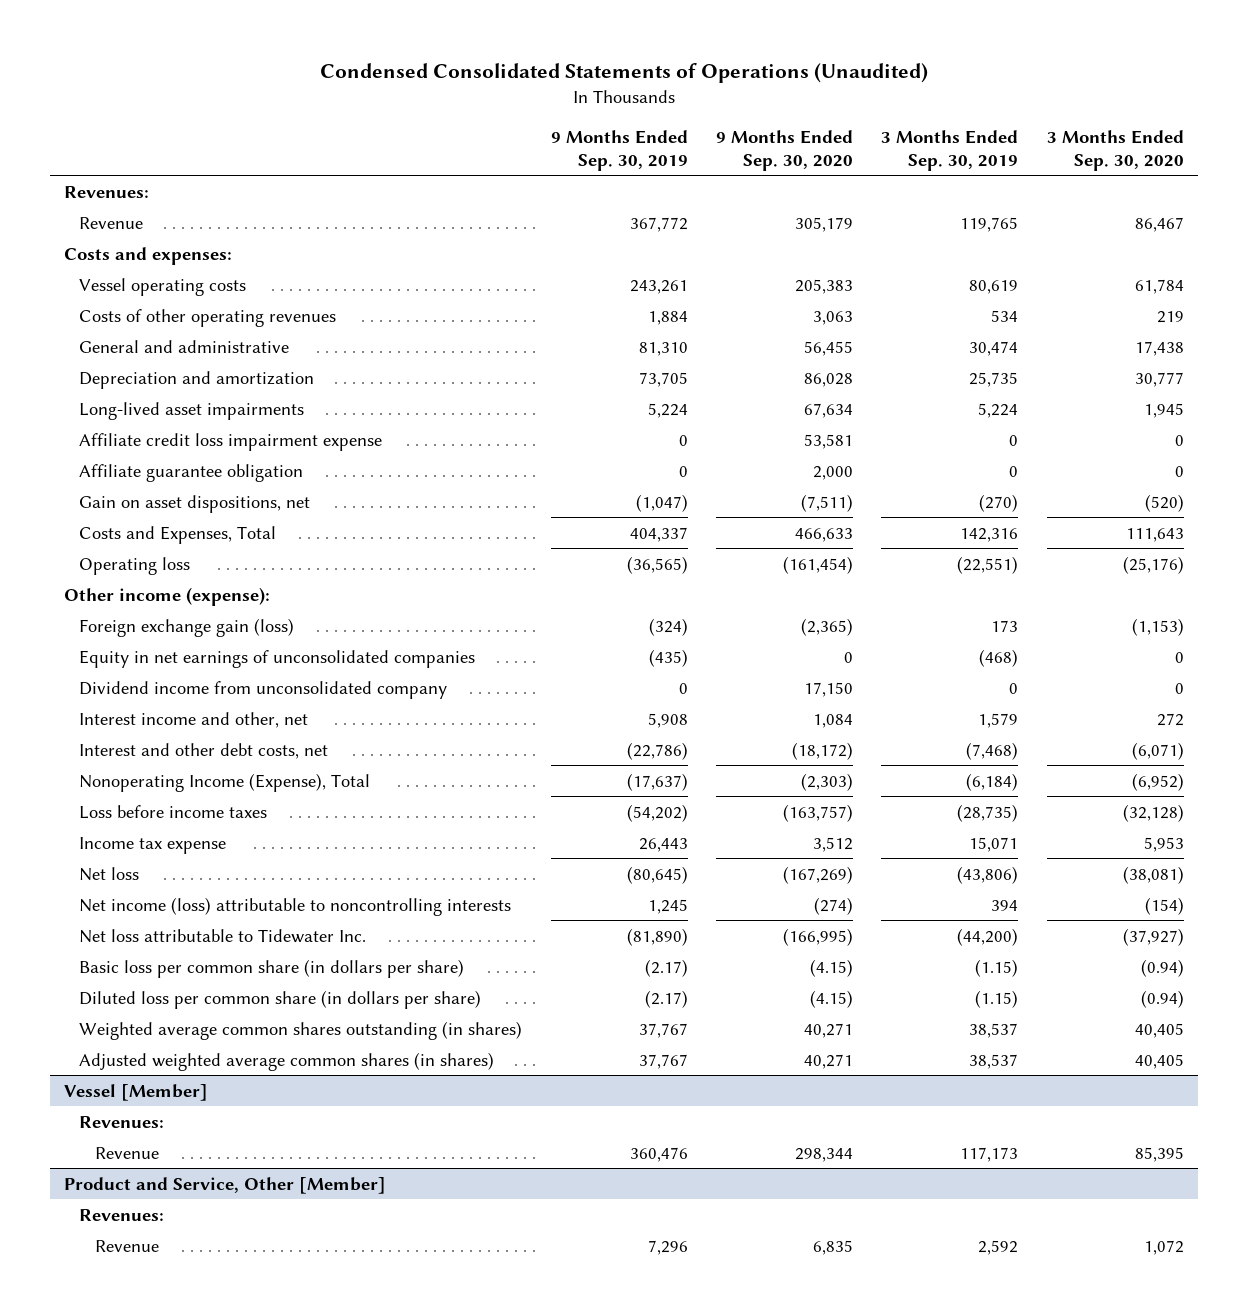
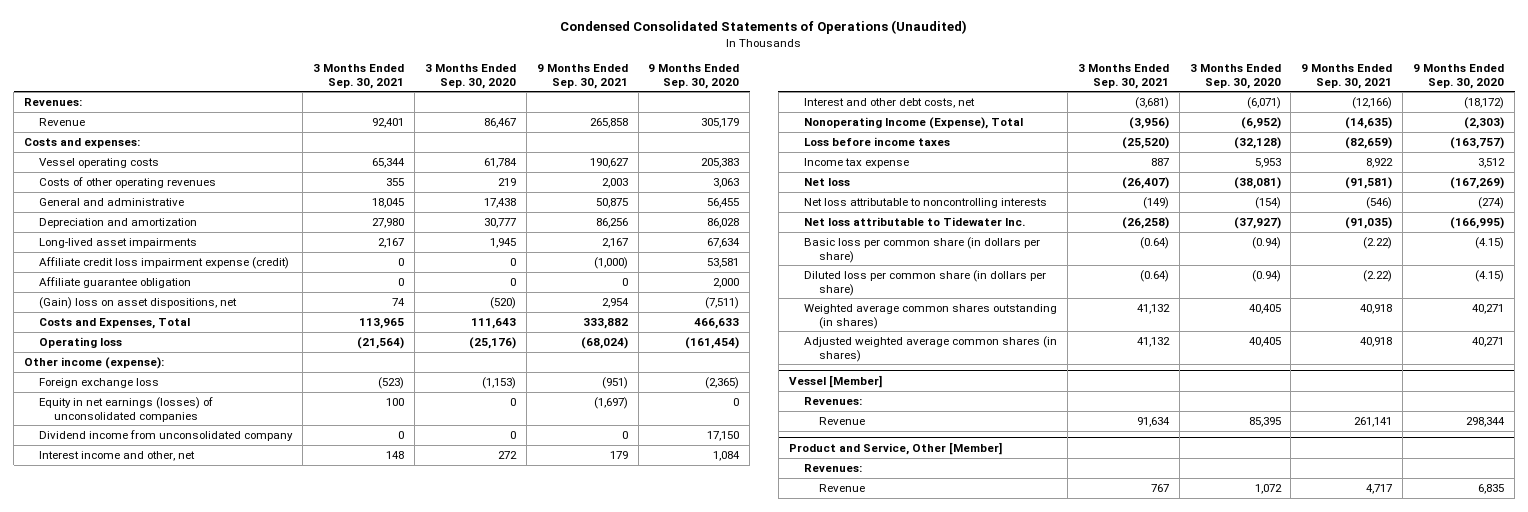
- | 9 Months Ended Sep. 30, 2019 | 9 Months Ended Sep. 30, 2020 | 3 Months Ended Sep. 30, 2019 | 3 Months Ended Sep. 30, 2020
+ | 3 Months Ended Sep. 30, 2021 | 3 Months Ended Sep. 30, 2020 | 9 Months Ended Sep. 30, 2021 | 9 Months Ended Sep. 30, 2020
- Affiliate credit loss impairment expense | 0 | 53,581 | 0 | 0
+ Affiliate credit loss impairment expense (credit) | 0 | 0 | (1,000) | 53,581
- Gain on asset dispositions, net | (1,047) | (7,511) | (270) | (520)
+ (Gain) loss on asset dispositions, net | 74 | (520) | 2,954 | (7,511)
- Foreign exchange gain (loss) | (324) | (2,365) | 173 | (1,153)
- Equity in net earnings of unconsolidated companies | (435) | 0 | (468) | 0
+ Foreign exchange loss | (523) | (1,153) | (951) | (2,365)
+ Equity in net earnings (losses) of unconsolidated companies | 100 | 0 | (1,697) | 0
- Net income (loss) attributable to noncontrolling interests | 1,245 | (274) | 394 | (154)
+ Net loss attributable to noncontrolling interests | (149) | (154) | (546) | (274)

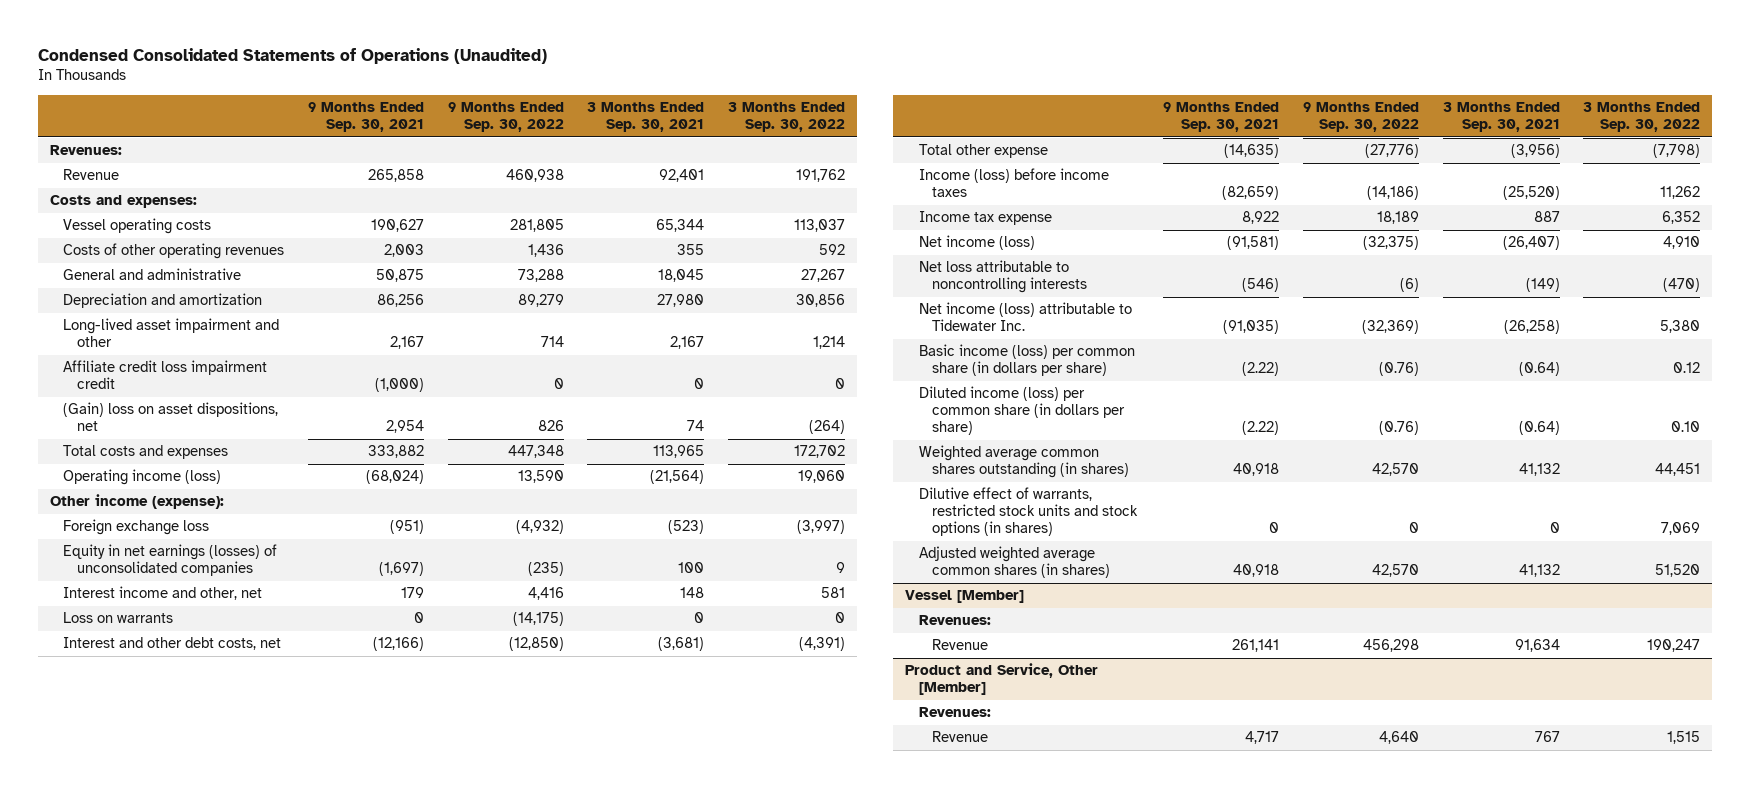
- | 3 Months Ended Sep. 30, 2021 | 3 Months Ended Sep. 30, 2020 | 9 Months Ended Sep. 30, 2021 | 9 Months Ended Sep. 30, 2020
+ | 9 Months Ended Sep. 30, 2021 | 9 Months Ended Sep. 30, 2022 | 3 Months Ended Sep. 30, 2021 | 3 Months Ended Sep. 30, 2022
- Long-lived asset impairments | 2,167 | 1,945 | 2,167 | 67,634
- Affiliate credit loss impairment expense (credit) | 0 | 0 | (1,000) | 53,581
- Affiliate guarantee obligation | 0 | 0 | 0 | 2,000
+ Long-lived asset impairment and other | 2,167 | 714 | 2,167 | 1,214
+ Affiliate credit loss impairment credit | (1,000) | 0 | 0 | 0
- Costs and Expenses, Total | 113,965 | 111,643 | 333,882 | 466,633
- Operating loss | (21,564) | (25,176) | (68,024) | (161,454)
+ Total costs and expenses | 333,882 | 447,348 | 113,965 | 172,702
+ Operating income (loss) | (68,024) | 13,590 | (21,564) | 19,060
- Dividend income from unconsolidated company | 0 | 0 | 0 | 17,150
+ Loss on warrants | 0 | (14,175) | 0 | 0
- Nonoperating Income (Expense), Total | (3,956) | (6,952) | (14,635) | (2,303)
- Loss before income taxes | (25,520) | (32,128) | (82,659) | (163,757)
+ Total other expense | (14,635) | (27,776) | (3,956) | (7,798)
+ Income (loss) before income taxes | (82,659) | (14,186) | (25,520) | 11,262
- Net loss | (26,407) | (38,081) | (91,581) | (167,269)
+ Net income (loss) | (91,581) | (32,375) | (26,407) | 4,910
- Net loss attributable to Tidewater Inc. | (26,258) | (37,927) | (91,035) | (166,995)
- Basic loss per common share (in dollars per share) | (0.64) | (0.94) | (2.22) | (4.15)
- Diluted loss per common share (in dollars per share) | (0.64) | (0.94) | (2.22) | (4.15)
+ Net income (loss) attributable to Tidewater Inc. | (91,035) | (32,369) | (26,258) | 5,380
+ Basic income (loss) per common share (in dollars per share) | (2.22) | (0.76) | (0.64) | 0.12
+ Diluted income (loss) per common share (in dollars per share) | (2.22) | (0.76) | (0.64) | 0.10
+ Dilutive effect of warrants, restricted stock units and stock options (in shares) | 0 | 0 | 0 | 7,069

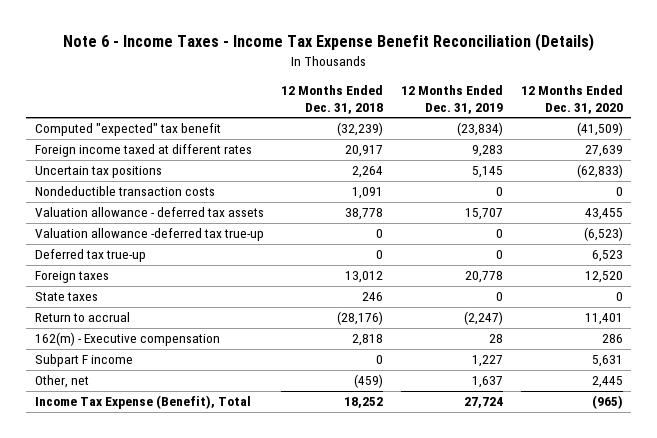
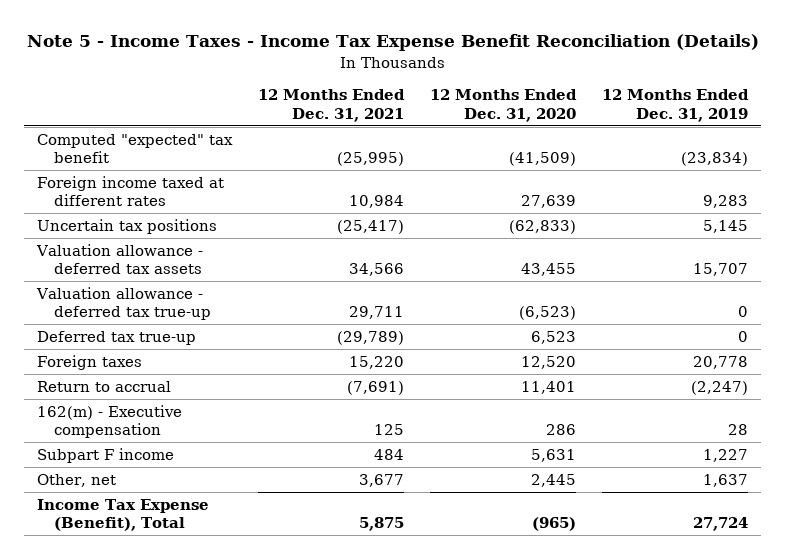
- Note 6 - Income Taxes - Income Tax Expense Benefit Reconciliation (Details)
+ Note 5 - Income Taxes - Income Tax Expense Benefit Reconciliation (Details)
- | 12 Months Ended Dec. 31, 2018 | 12 Months Ended Dec. 31, 2019 | 12 Months Ended Dec. 31, 2020
+ | 12 Months Ended Dec. 31, 2021 | 12 Months Ended Dec. 31, 2020 | 12 Months Ended Dec. 31, 2019
- Nondeductible transaction costs | 1,091 | 0 | 0
- Valuation allowance -deferred tax true-up | 0 | 0 | (6,523)
+ Valuation allowance - deferred tax true-up | 29,711 | (6,523) | 0
- State taxes | 246 | 0 | 0

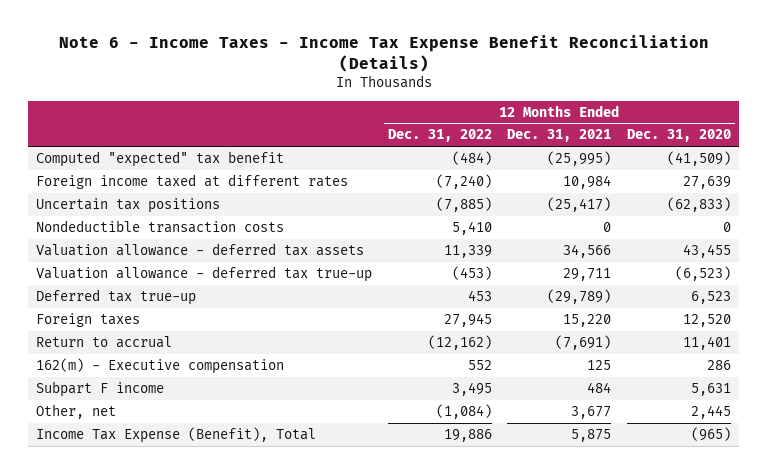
- Note 5 - Income Taxes - Income Tax Expense Benefit Reconciliation (Details)
+ Note 6 - Income Taxes - Income Tax Expense Benefit Reconciliation (Details)
- | 12 Months Ended Dec. 31, 2021 | 12 Months Ended Dec. 31, 2020 | 12 Months Ended Dec. 31, 2019
+ | 12 Months Ended Dec. 31, 2022 | 12 Months Ended Dec. 31, 2021 | 12 Months Ended Dec. 31, 2020
+ Nondeductible transaction costs | 5,410 | 0 | 0

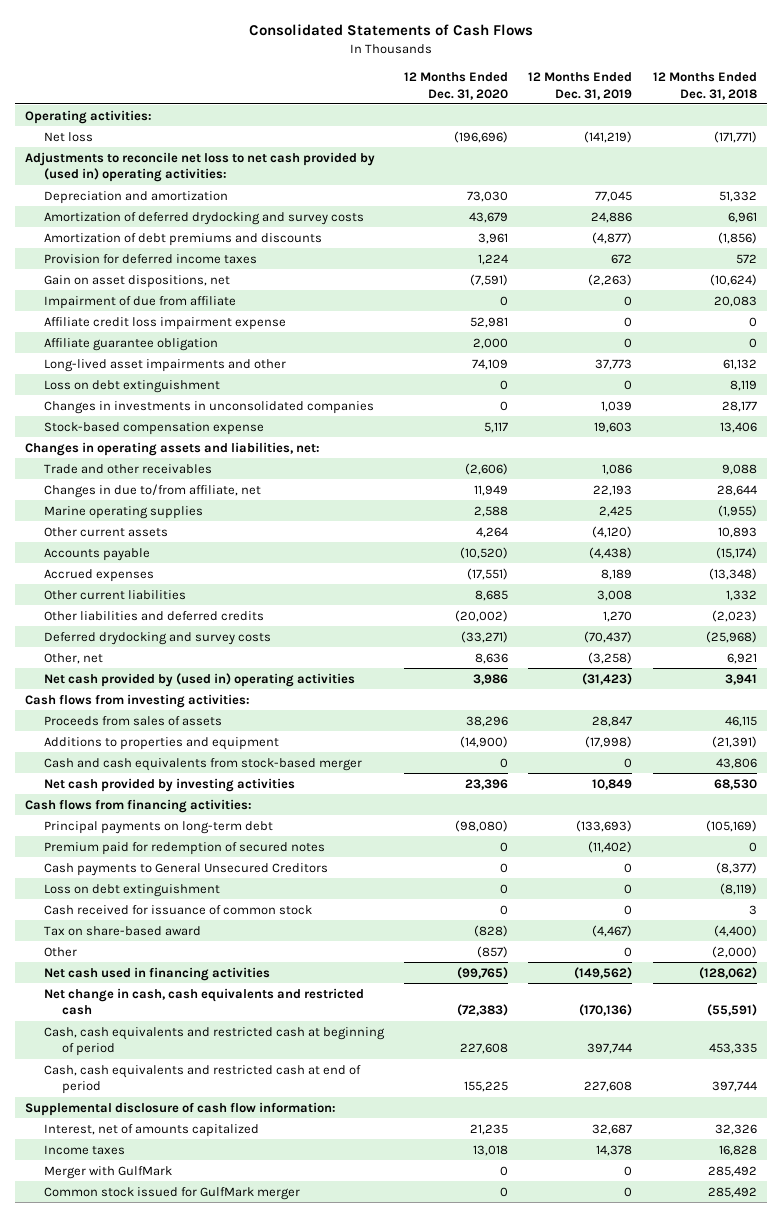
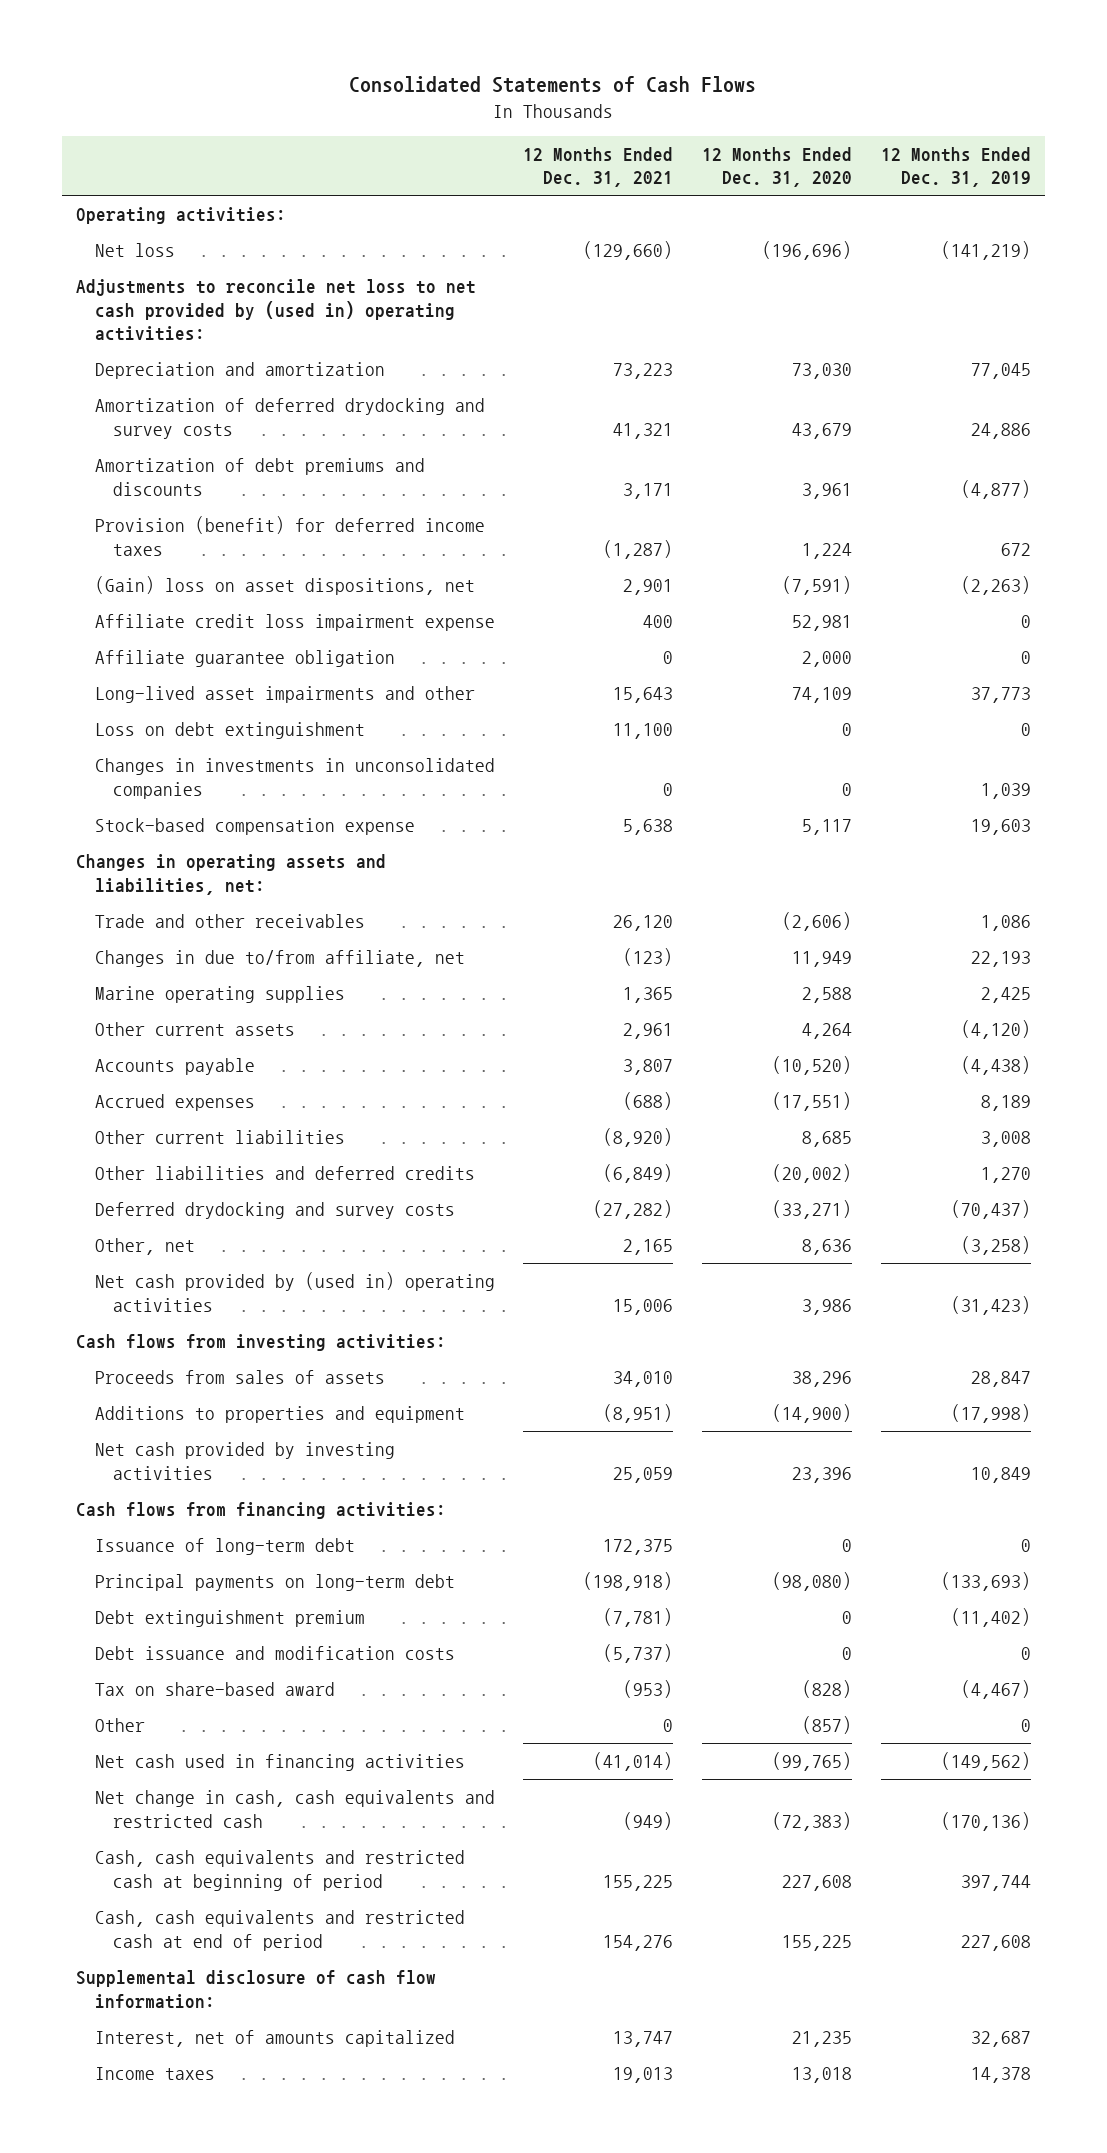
- | 12 Months Ended Dec. 31, 2020 | 12 Months Ended Dec. 31, 2019 | 12 Months Ended Dec. 31, 2018
+ | 12 Months Ended Dec. 31, 2021 | 12 Months Ended Dec. 31, 2020 | 12 Months Ended Dec. 31, 2019
- Provision for deferred income taxes | 1,224 | 672 | 572
- Gain on asset dispositions, net | (7,591) | (2,263) | (10,624)
- Impairment of due from affiliate | 0 | 0 | 20,083
+ Provision (benefit) for deferred income taxes | (1,287) | 1,224 | 672
+ (Gain) loss on asset dispositions, net | 2,901 | (7,591) | (2,263)
- Cash and cash equivalents from stock-based merger | 0 | 0 | 43,806
+ Issuance of long-term debt | 172,375 | 0 | 0
- Premium paid for redemption of secured notes | 0 | (11,402) | 0
- Cash payments to General Unsecured Creditors | 0 | 0 | (8,377)
- Loss on debt extinguishment | 0 | 0 | (8,119)
- Cash received for issuance of common stock | 0 | 0 | 3
+ Debt extinguishment premium | (7,781) | 0 | (11,402)
+ Debt issuance and modification costs | (5,737) | 0 | 0
- Merger with GulfMark | 0 | 0 | 285,492
- Common stock issued for GulfMark merger | 0 | 0 | 285,492

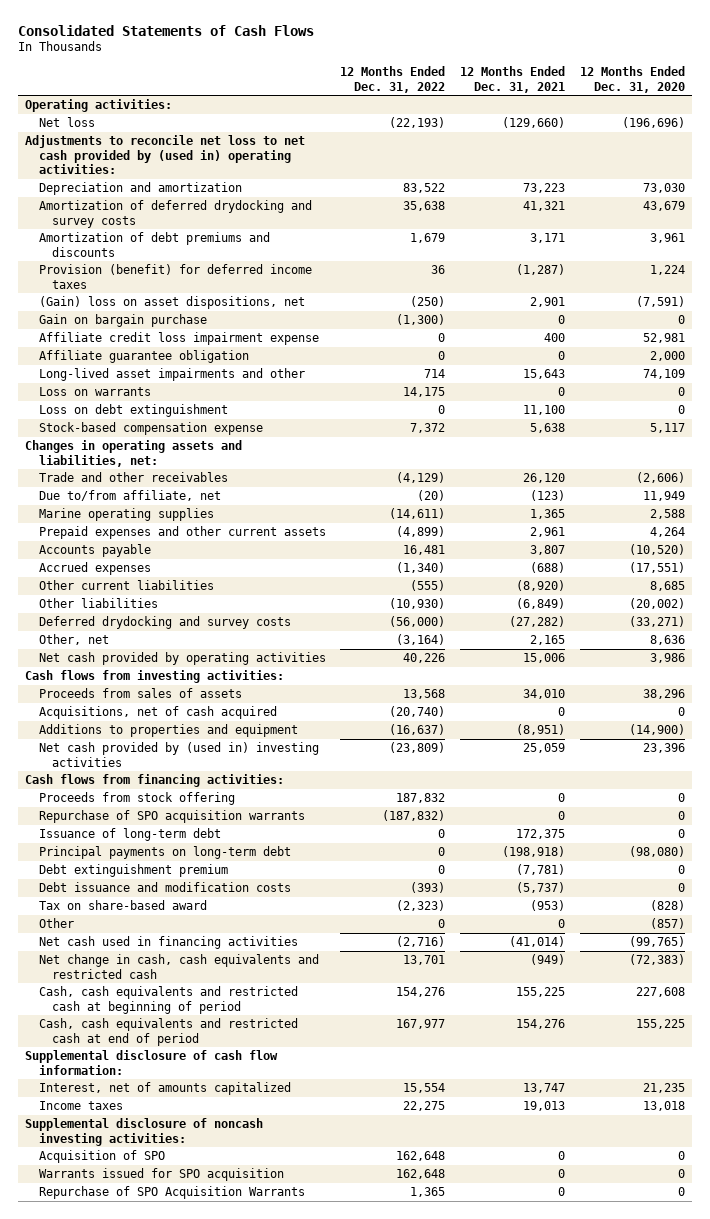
- | 12 Months Ended Dec. 31, 2021 | 12 Months Ended Dec. 31, 2020 | 12 Months Ended Dec. 31, 2019
+ | 12 Months Ended Dec. 31, 2022 | 12 Months Ended Dec. 31, 2021 | 12 Months Ended Dec. 31, 2020
+ Gain on bargain purchase | (1,300) | 0 | 0
+ Loss on warrants | 14,175 | 0 | 0
- Changes in investments in unconsolidated companies | 0 | 0 | 1,039
- Changes in due to/from affiliate, net | (123) | 11,949 | 22,193
+ Due to/from affiliate, net | (20) | (123) | 11,949
- Other current assets | 2,961 | 4,264 | (4,120)
+ Prepaid expenses and other current assets | (4,899) | 2,961 | 4,264
- Other liabilities and deferred credits | (6,849) | (20,002) | 1,270
+ Other liabilities | (10,930) | (6,849) | (20,002)
- Net cash provided by (used in) operating activities | 15,006 | 3,986 | (31,423)
+ Net cash provided by operating activities | 40,226 | 15,006 | 3,986
+ Acquisitions, net of cash acquired | (20,740) | 0 | 0
- Net cash provided by investing activities | 25,059 | 23,396 | 10,849
+ Net cash provided by (used in) investing activities | (23,809) | 25,059 | 23,396
+ Proceeds from stock offering | 187,832 | 0 | 0
+ Repurchase of SPO acquisition warrants | (187,832) | 0 | 0
+ Supplemental disclosure of noncash investing activities:
+ Acquisition of SPO | 162,648 | 0 | 0
+ Warrants issued for SPO acquisition | 162,648 | 0 | 0
+ Repurchase of SPO Acquisition Warrants | 1,365 | 0 | 0

